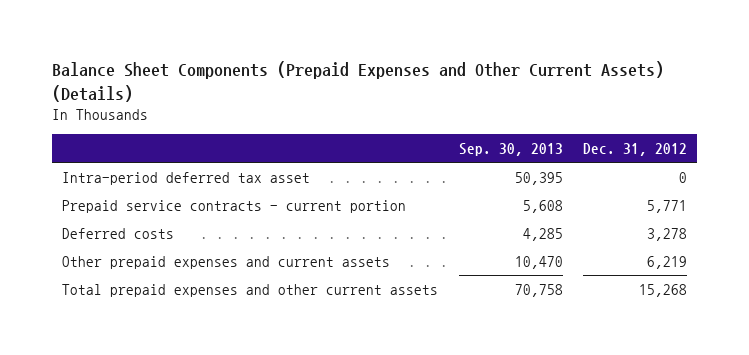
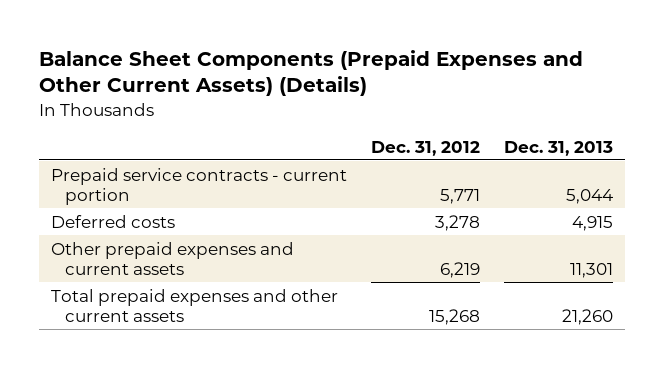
- | Sep. 30, 2013 | Dec. 31, 2012
+ | Dec. 31, 2012 | Dec. 31, 2013
- Intra-period deferred tax asset | 50,395 | 0

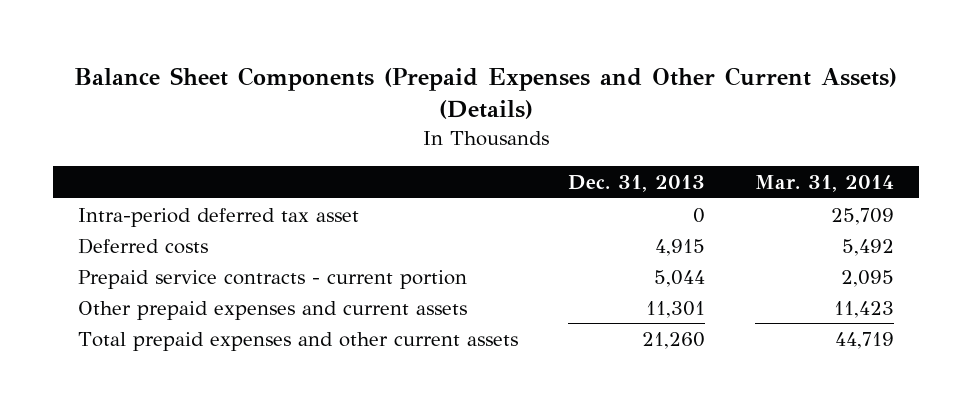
- | Dec. 31, 2012 | Dec. 31, 2013
+ | Dec. 31, 2013 | Mar. 31, 2014
+ Intra-period deferred tax asset | 0 | 25,709
moved down: Prepaid service contracts - current portion | 5,044 | 2,095

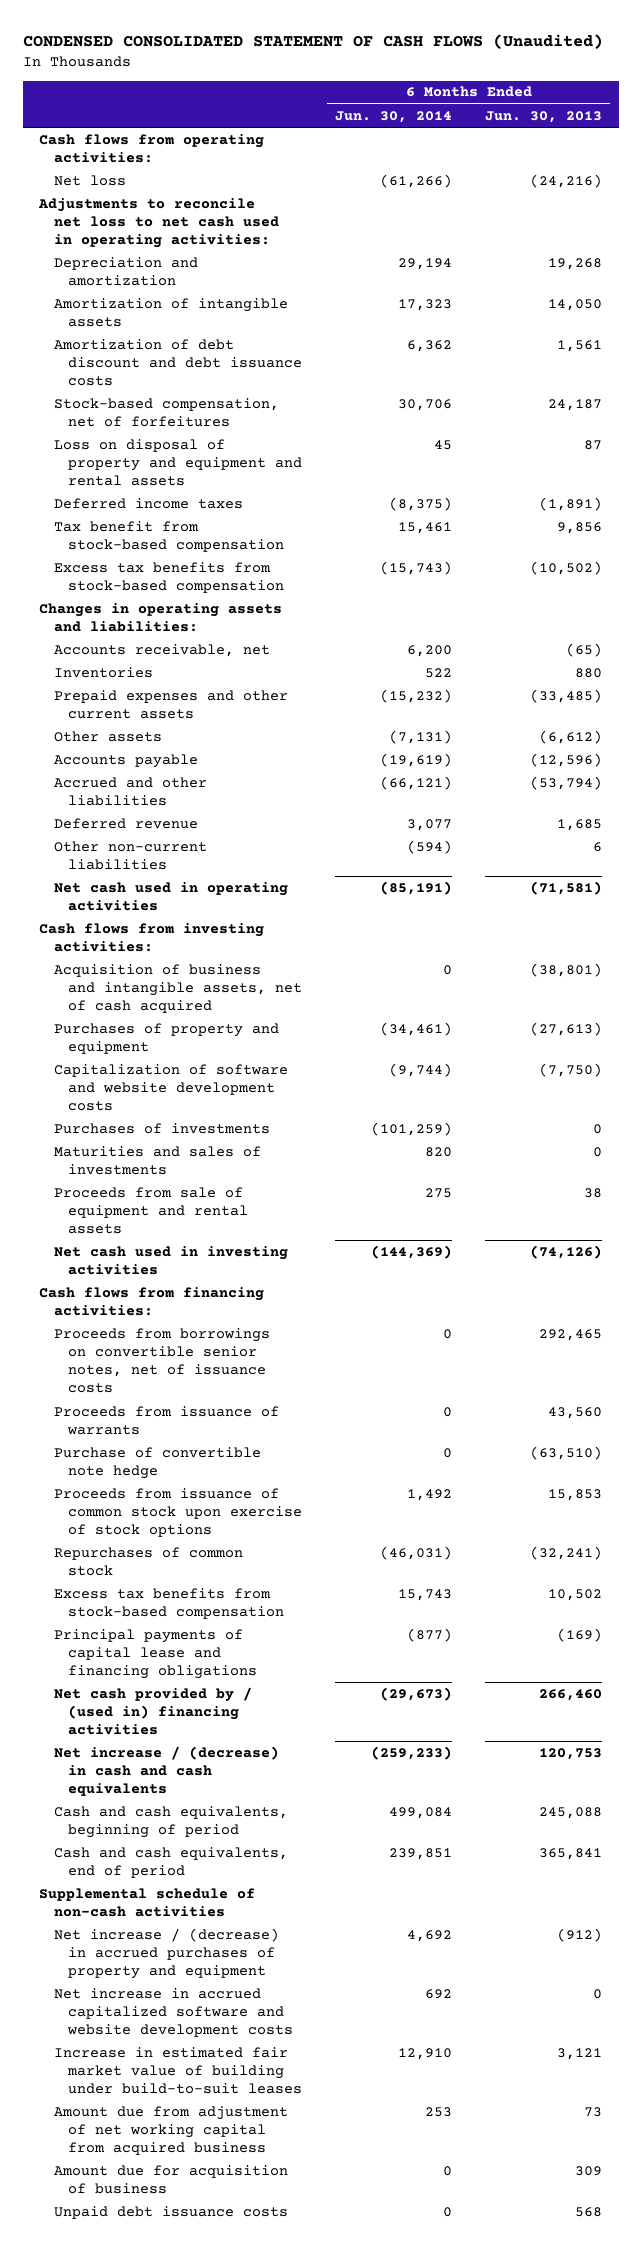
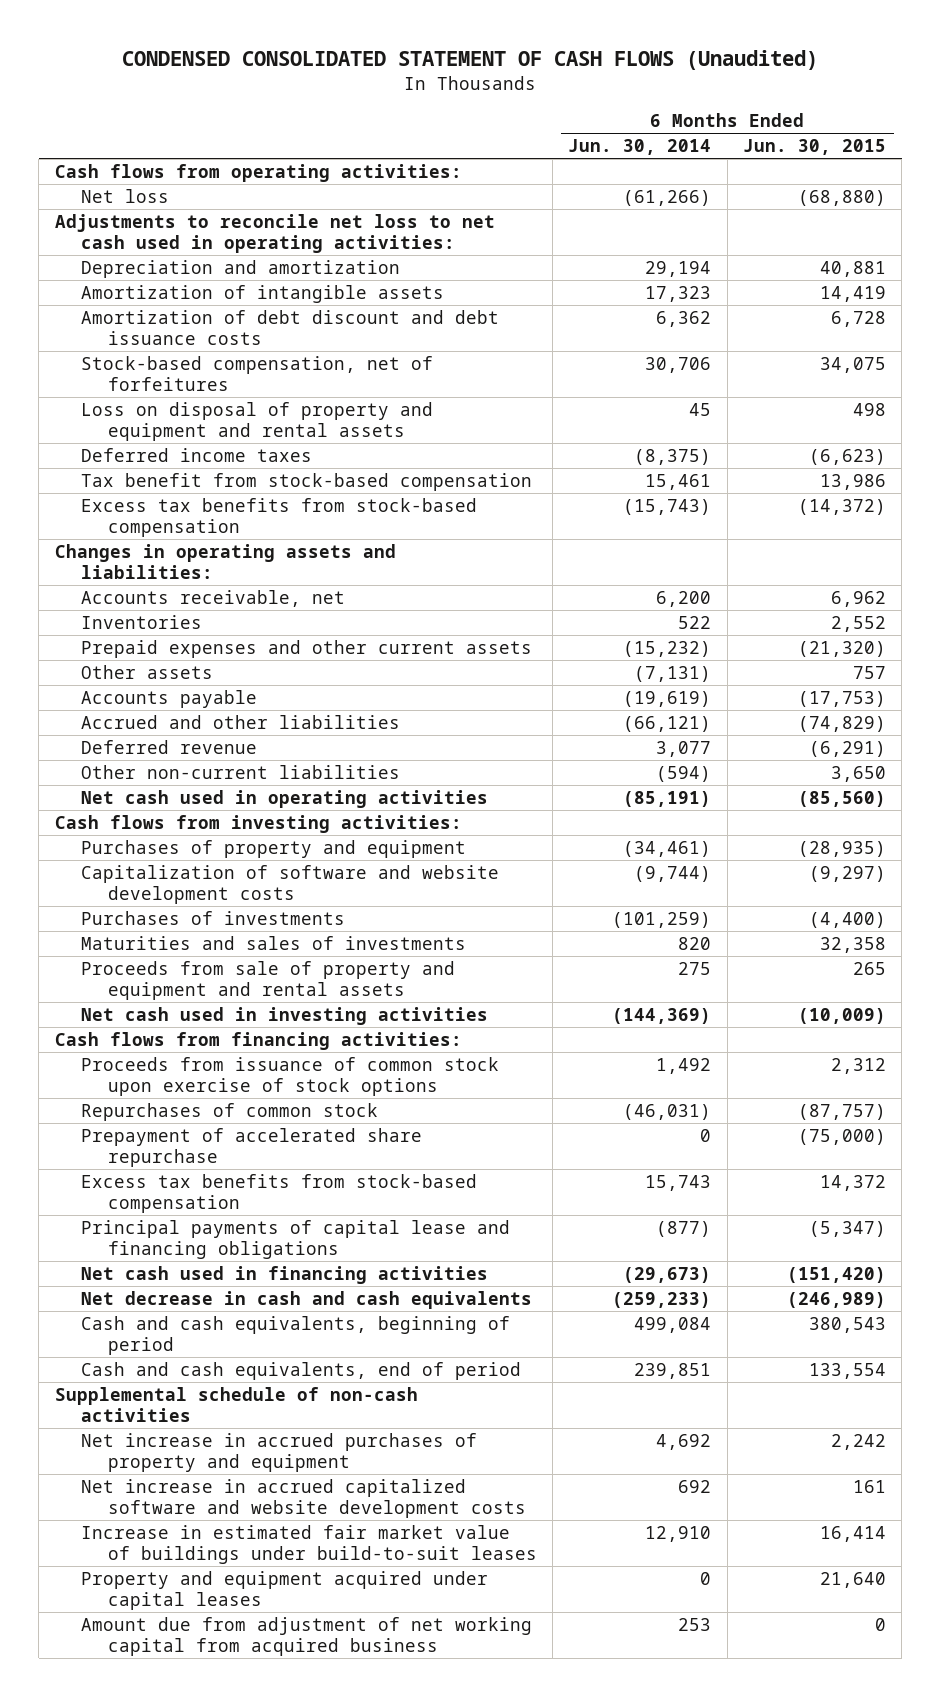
- | 6 Months Ended Jun. 30, 2014 | 6 Months Ended Jun. 30, 2013
+ | 6 Months Ended Jun. 30, 2014 | 6 Months Ended Jun. 30, 2015
- Acquisition of business and intangible assets, net of cash acquired | 0 | (38,801)
- Proceeds from sale of equipment and rental assets | 275 | 38
+ Proceeds from sale of property and equipment and rental assets | 275 | 265
- Proceeds from borrowings on convertible senior notes, net of issuance costs | 0 | 292,465
- Proceeds from issuance of warrants | 0 | 43,560
- Purchase of convertible note hedge | 0 | (63,510)
+ Prepayment of accelerated share repurchase | 0 | (75,000)
- Net cash provided by / (used in) financing activities | (29,673) | 266,460
- Net increase / (decrease) in cash and cash equivalents | (259,233) | 120,753
+ Net cash used in financing activities | (29,673) | (151,420)
+ Net decrease in cash and cash equivalents | (259,233) | (246,989)
- Net increase / (decrease) in accrued purchases of property and equipment | 4,692 | (912)
+ Net increase in accrued purchases of property and equipment | 4,692 | 2,242
- Increase in estimated fair market value of building under build-to-suit leases | 12,910 | 3,121
+ Increase in estimated fair market value of buildings under build-to-suit leases | 12,910 | 16,414
+ Property and equipment acquired under capital leases | 0 | 21,640
- Amount due for acquisition of business | 0 | 309
- Unpaid debt issuance costs | 0 | 568

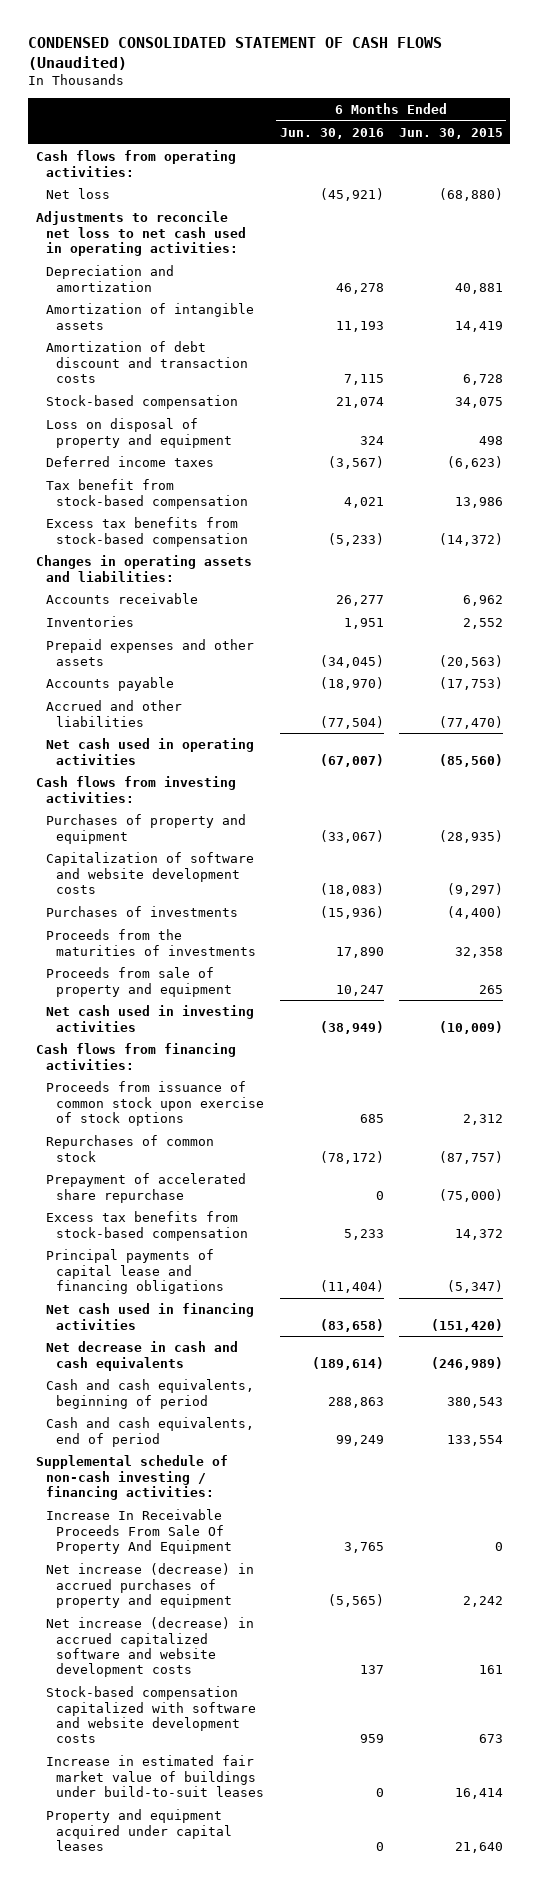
- | 6 Months Ended Jun. 30, 2014 | 6 Months Ended Jun. 30, 2015
+ | 6 Months Ended Jun. 30, 2016 | 6 Months Ended Jun. 30, 2015
- Amortization of debt discount and debt issuance costs | 6,362 | 6,728
- Stock-based compensation, net of forfeitures | 30,706 | 34,075
- Loss on disposal of property and equipment and rental assets | 45 | 498
+ Amortization of debt discount and transaction costs | 7,115 | 6,728
+ Stock-based compensation | 21,074 | 34,075
+ Loss on disposal of property and equipment | 324 | 498
- Accounts receivable, net | 6,200 | 6,962
+ Accounts receivable | 26,277 | 6,962
- Prepaid expenses and other current assets | (15,232) | (21,320)
- Other assets | (7,131) | 757
+ Prepaid expenses and other assets | (34,045) | (20,563)
- Accrued and other liabilities | (66,121) | (74,829)
- Deferred revenue | 3,077 | (6,291)
- Other non-current liabilities | (594) | 3,650
+ Accrued and other liabilities | (77,504) | (77,470)
- Maturities and sales of investments | 820 | 32,358
- Proceeds from sale of property and equipment and rental assets | 275 | 265
+ Proceeds from the maturities of investments | 17,890 | 32,358
+ Proceeds from sale of property and equipment | 10,247 | 265
- Supplemental schedule of non-cash activities
- Net increase in accrued purchases of property and equipment | 4,692 | 2,242
- Net increase in accrued capitalized software and website development costs | 692 | 161
+ Supplemental schedule of non-cash investing / financing activities:
+ Increase In Receivable Proceeds From Sale Of Property And Equipment | 3,765 | 0
+ Net increase (decrease) in accrued purchases of property and equipment | (5,565) | 2,242
+ Net increase (decrease) in accrued capitalized software and website development costs | 137 | 161
+ Stock-based compensation capitalized with software and website development costs | 959 | 673
- Amount due from adjustment of net working capital from acquired business | 253 | 0

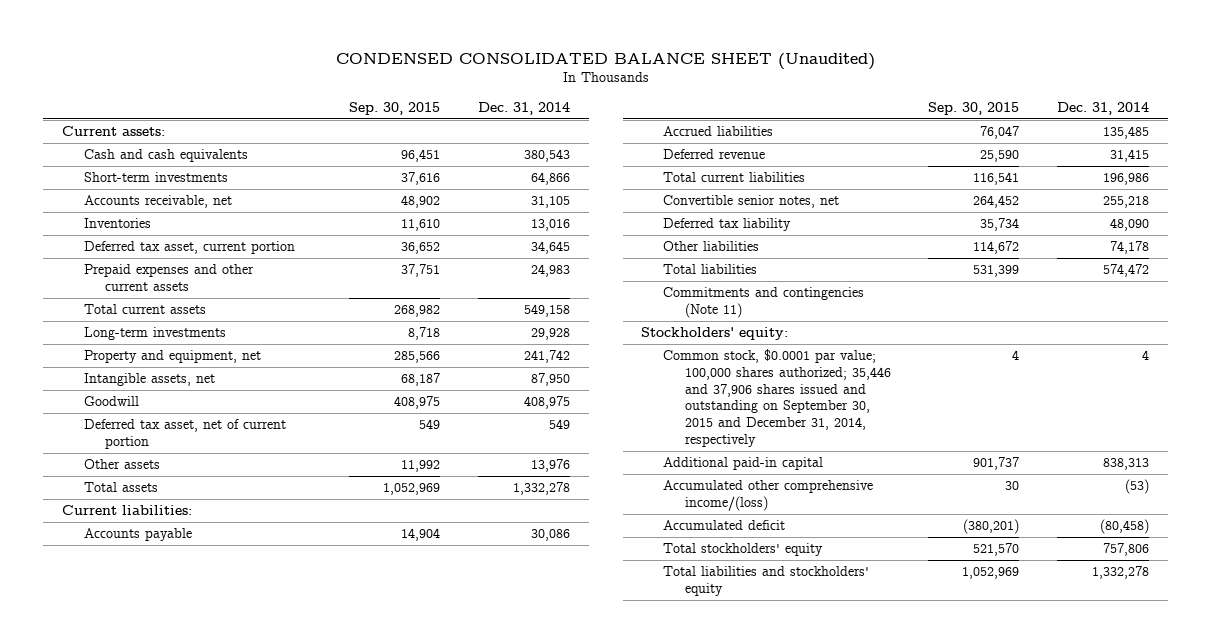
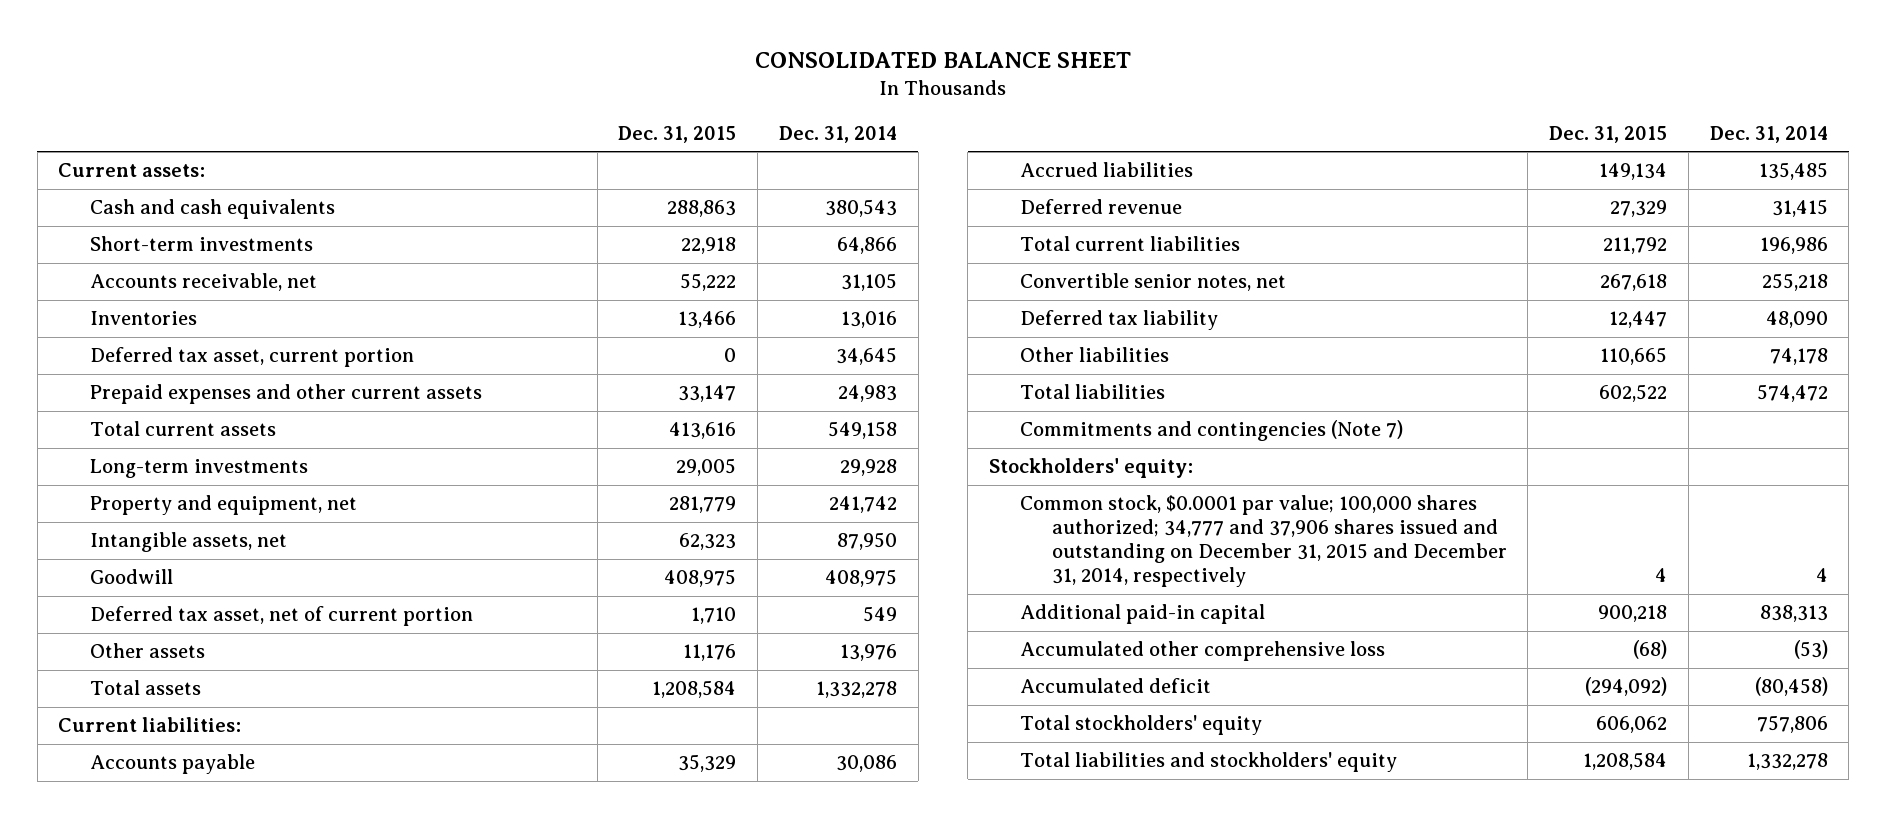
- CONDENSED CONSOLIDATED BALANCE SHEET (Unaudited)
+ CONSOLIDATED BALANCE SHEET
- | Sep. 30, 2015 | Dec. 31, 2014
+ | Dec. 31, 2015 | Dec. 31, 2014
- Commitments and contingencies (Note 11)
+ Commitments and contingencies (Note 7)
- Common stock, $0.0001 par value; 100,000 shares authorized; 35,446 and 37,906 shares issued and outstanding on September 30, 2015 and December 31, 2014, respectively | 4 | 4
+ Common stock, $0.0001 par value; 100,000 shares authorized; 34,777 and 37,906 shares issued and outstanding on December 31, 2015 and December 31, 2014, respectively | 4 | 4
- Accumulated other comprehensive income/(loss) | 30 | (53)
+ Accumulated other comprehensive loss | (68) | (53)

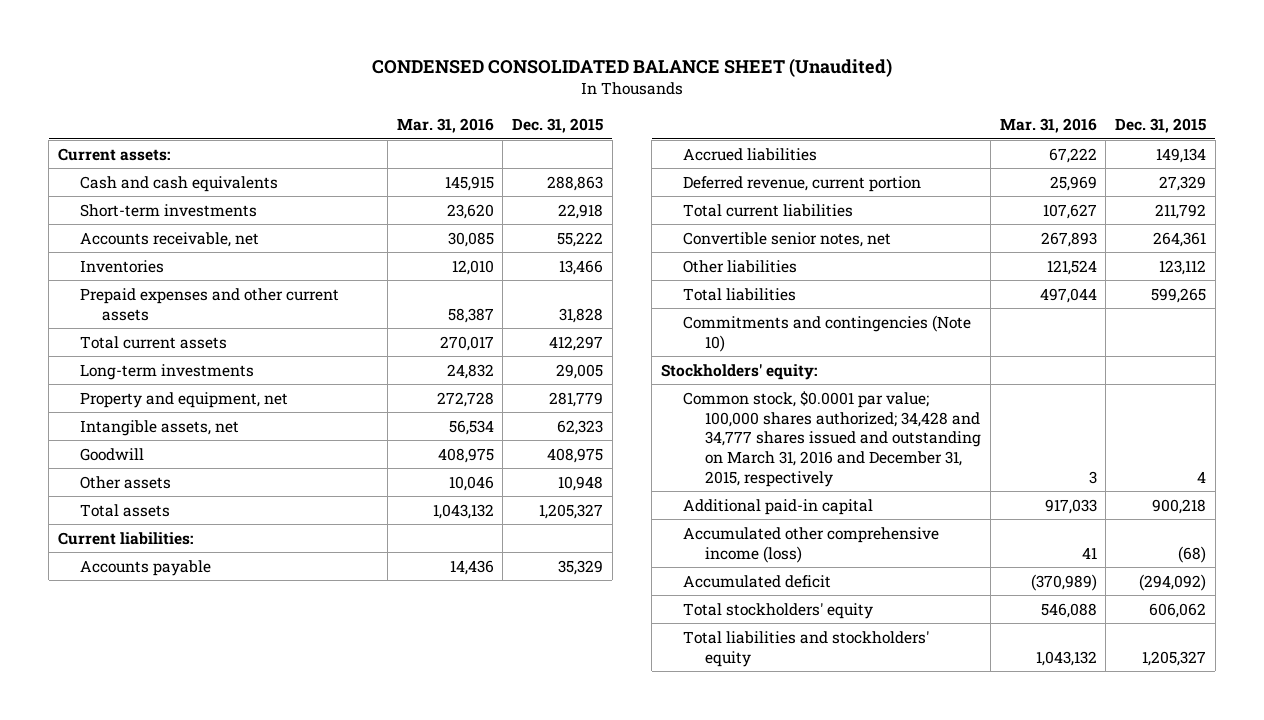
- CONSOLIDATED BALANCE SHEET
+ CONDENSED CONSOLIDATED BALANCE SHEET (Unaudited)
- | Dec. 31, 2015 | Dec. 31, 2014
+ | Mar. 31, 2016 | Dec. 31, 2015
- Deferred tax asset, current portion | 0 | 34,645
- Prepaid expenses and other current assets | 33,147 | 24,983
- Total current assets | 413,616 | 549,158
+ Prepaid expenses and other current assets | 58,387 | 31,828
+ Total current assets | 270,017 | 412,297
- Deferred tax asset, net of current portion | 1,710 | 549
- Other assets | 11,176 | 13,976
- Total assets | 1,208,584 | 1,332,278
+ Other assets | 10,046 | 10,948
+ Total assets | 1,043,132 | 1,205,327
- Deferred revenue | 27,329 | 31,415
+ Deferred revenue, current portion | 25,969 | 27,329
- Convertible senior notes, net | 267,618 | 255,218
- Deferred tax liability | 12,447 | 48,090
- Other liabilities | 110,665 | 74,178
- Total liabilities | 602,522 | 574,472
- Commitments and contingencies (Note 7)
+ Convertible senior notes, net | 267,893 | 264,361
+ Other liabilities | 121,524 | 123,112
+ Total liabilities | 497,044 | 599,265
+ Commitments and contingencies (Note 10)
- Common stock, $0.0001 par value; 100,000 shares authorized; 34,777 and 37,906 shares issued and outstanding on December 31, 2015 and December 31, 2014, respectively | 4 | 4
+ Common stock, $0.0001 par value; 100,000 shares authorized; 34,428 and 34,777 shares issued and outstanding on March 31, 2016 and December 31, 2015, respectively | 3 | 4
- Accumulated other comprehensive loss | (68) | (53)
+ Accumulated other comprehensive income (loss) | 41 | (68)
- Total liabilities and stockholders' equity | 1,208,584 | 1,332,278
+ Total liabilities and stockholders' equity | 1,043,132 | 1,205,327

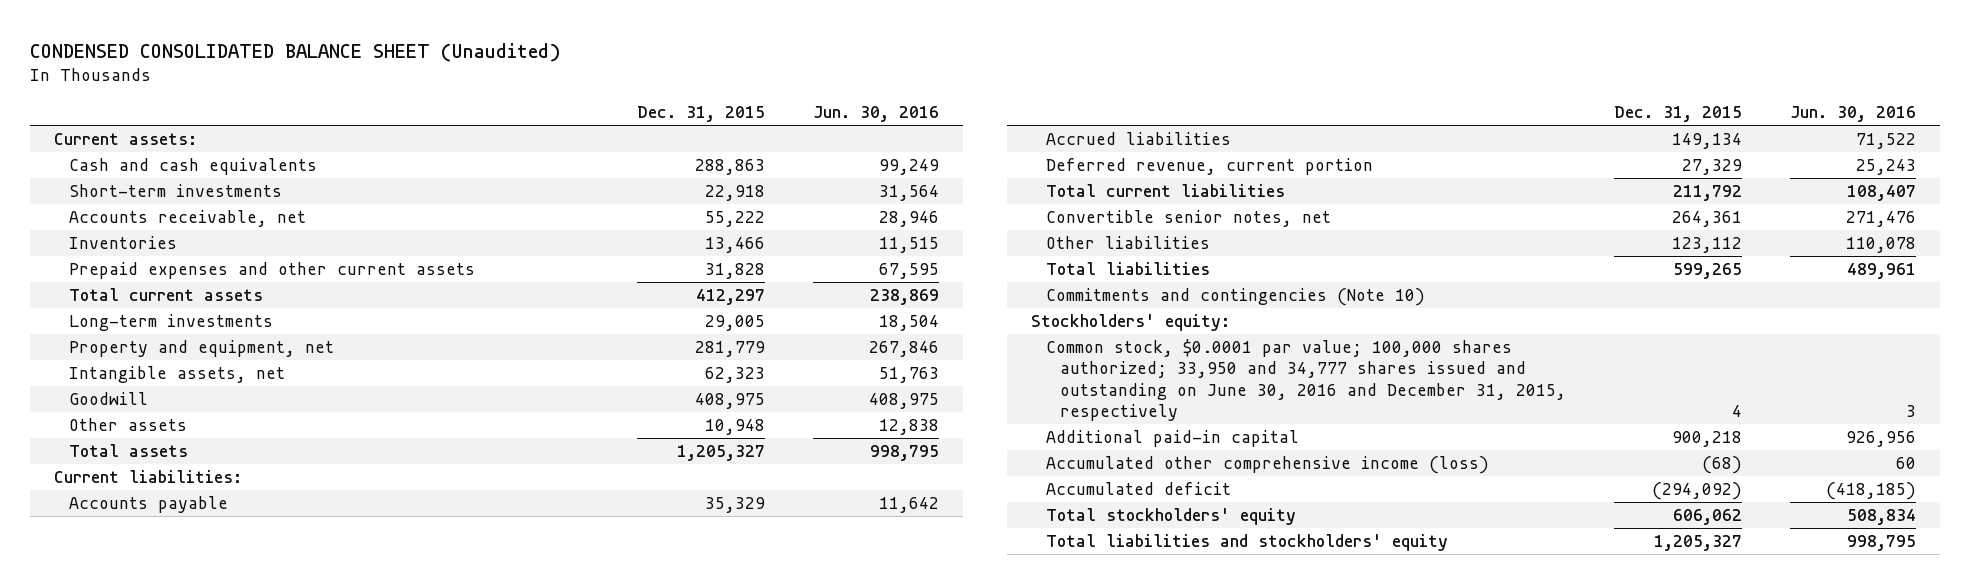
- | Mar. 31, 2016 | Dec. 31, 2015
+ | Dec. 31, 2015 | Jun. 30, 2016
- Common stock, $0.0001 par value; 100,000 shares authorized; 34,428 and 34,777 shares issued and outstanding on March 31, 2016 and December 31, 2015, respectively | 3 | 4
+ Common stock, $0.0001 par value; 100,000 shares authorized; 33,950 and 34,777 shares issued and outstanding on June 30, 2016 and December 31, 2015, respectively | 4 | 3

